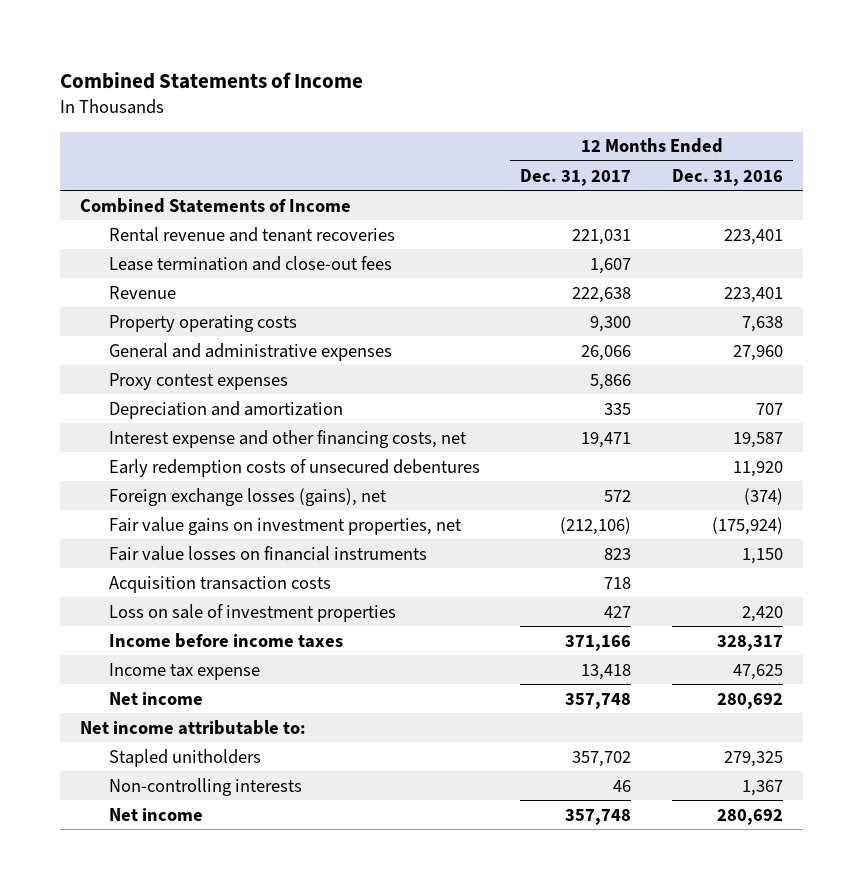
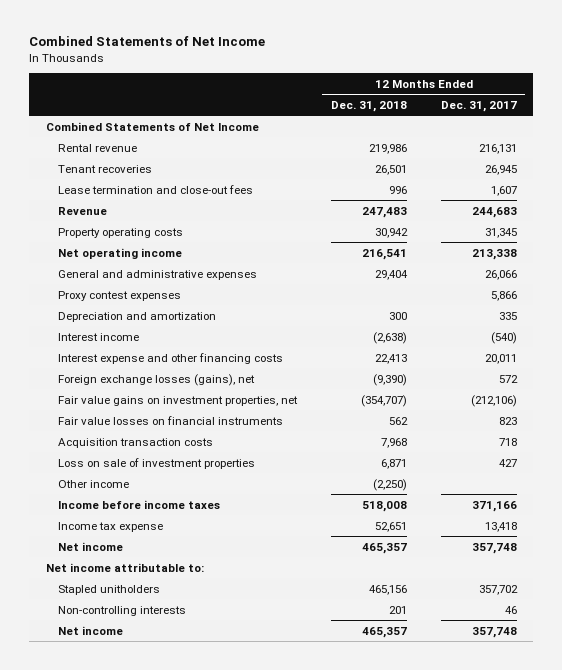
- Combined Statements of Income
+ Combined Statements of Net Income
- | 12 Months Ended Dec. 31, 2017 | 12 Months Ended Dec. 31, 2016
+ | 12 Months Ended Dec. 31, 2018 | 12 Months Ended Dec. 31, 2017
- Combined Statements of Income
- Rental revenue and tenant recoveries | 221,031 | 223,401
+ Combined Statements of Net Income
+ Rental revenue | 219,986 | 216,131
+ Tenant recoveries | 26,501 | 26,945
- Revenue | 222,638 | 223,401
- Property operating costs | 9,300 | 7,638
+ Revenue | 247,483 | 244,683
+ Property operating costs | 30,942 | 31,345
+ Net operating income | 216,541 | 213,338
- Interest expense and other financing costs, net | 19,471 | 19,587
- Early redemption costs of unsecured debentures | | 11,920
+ Interest income | (2,638) | (540)
+ Interest expense and other financing costs | 22,413 | 20,011
+ Other income | (2,250) |

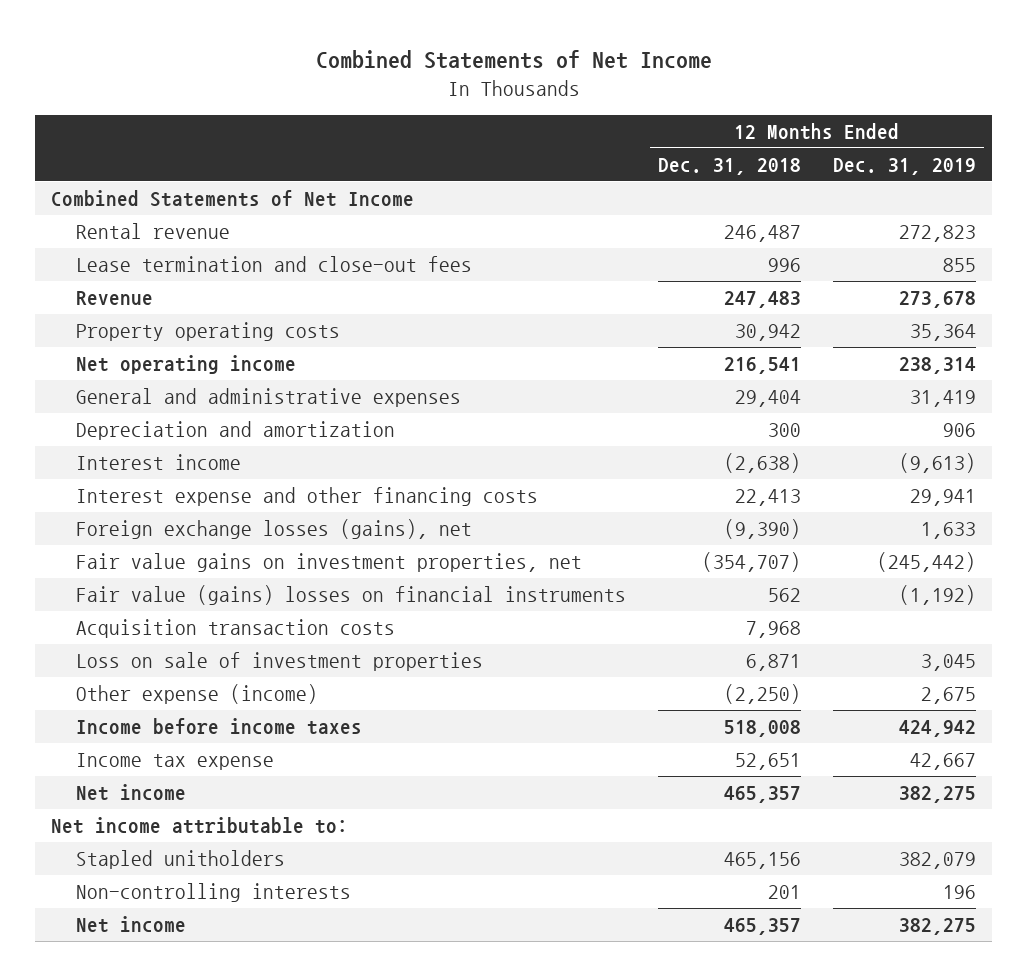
- | 12 Months Ended Dec. 31, 2018 | 12 Months Ended Dec. 31, 2017
+ | 12 Months Ended Dec. 31, 2018 | 12 Months Ended Dec. 31, 2019
- Rental revenue | 219,986 | 216,131
- Tenant recoveries | 26,501 | 26,945
+ Rental revenue | 246,487 | 272,823
- Proxy contest expenses | | 5,866
- Fair value losses on financial instruments | 562 | 823
+ Fair value (gains) losses on financial instruments | 562 | (1,192)
- Other income | (2,250) |
+ Other expense (income) | (2,250) | 2,675

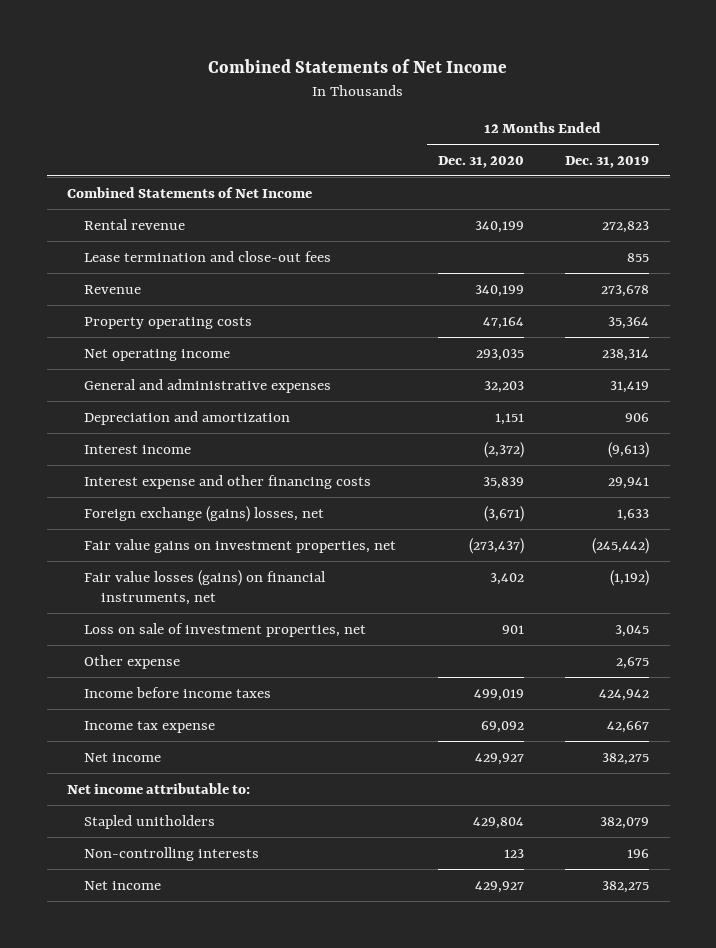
- | 12 Months Ended Dec. 31, 2018 | 12 Months Ended Dec. 31, 2019
+ | 12 Months Ended Dec. 31, 2020 | 12 Months Ended Dec. 31, 2019
- Foreign exchange losses (gains), net | (9,390) | 1,633
+ Foreign exchange (gains) losses, net | (3,671) | 1,633
- Fair value (gains) losses on financial instruments | 562 | (1,192)
- Acquisition transaction costs | 7,968 |
- Loss on sale of investment properties | 6,871 | 3,045
- Other expense (income) | (2,250) | 2,675
+ Fair value losses (gains) on financial instruments, net | 3,402 | (1,192)
+ Loss on sale of investment properties, net | 901 | 3,045
+ Other expense | | 2,675

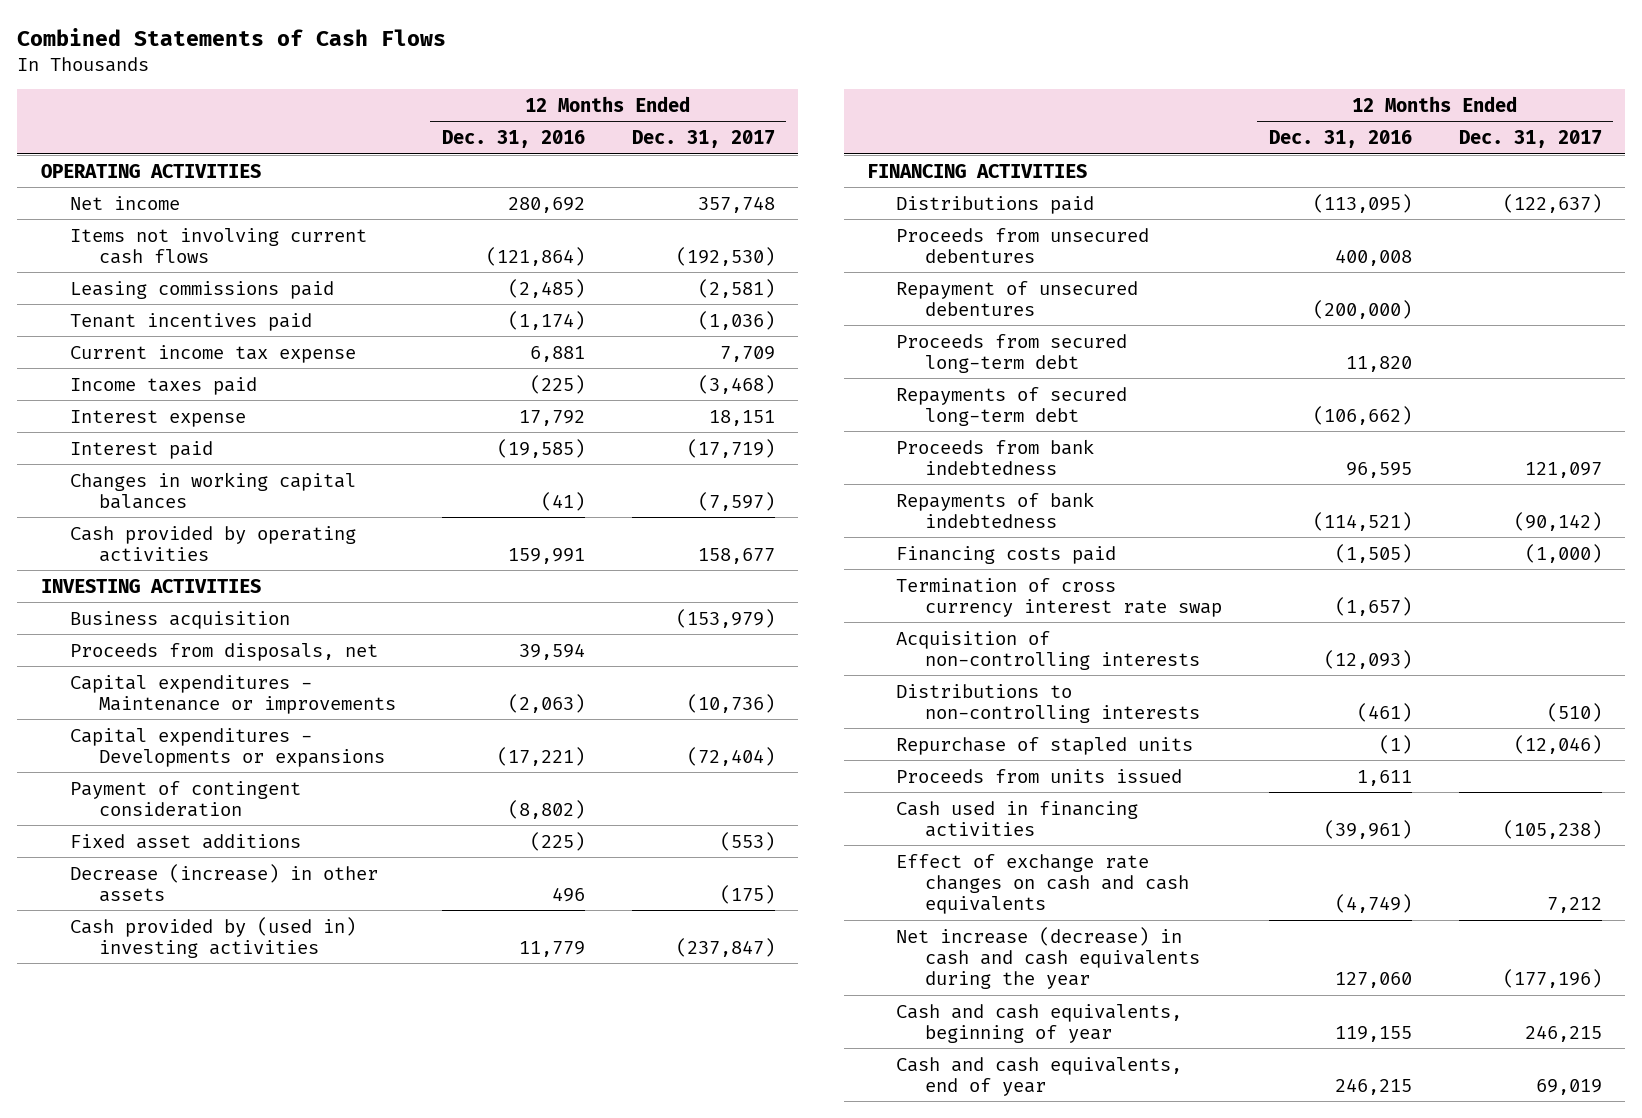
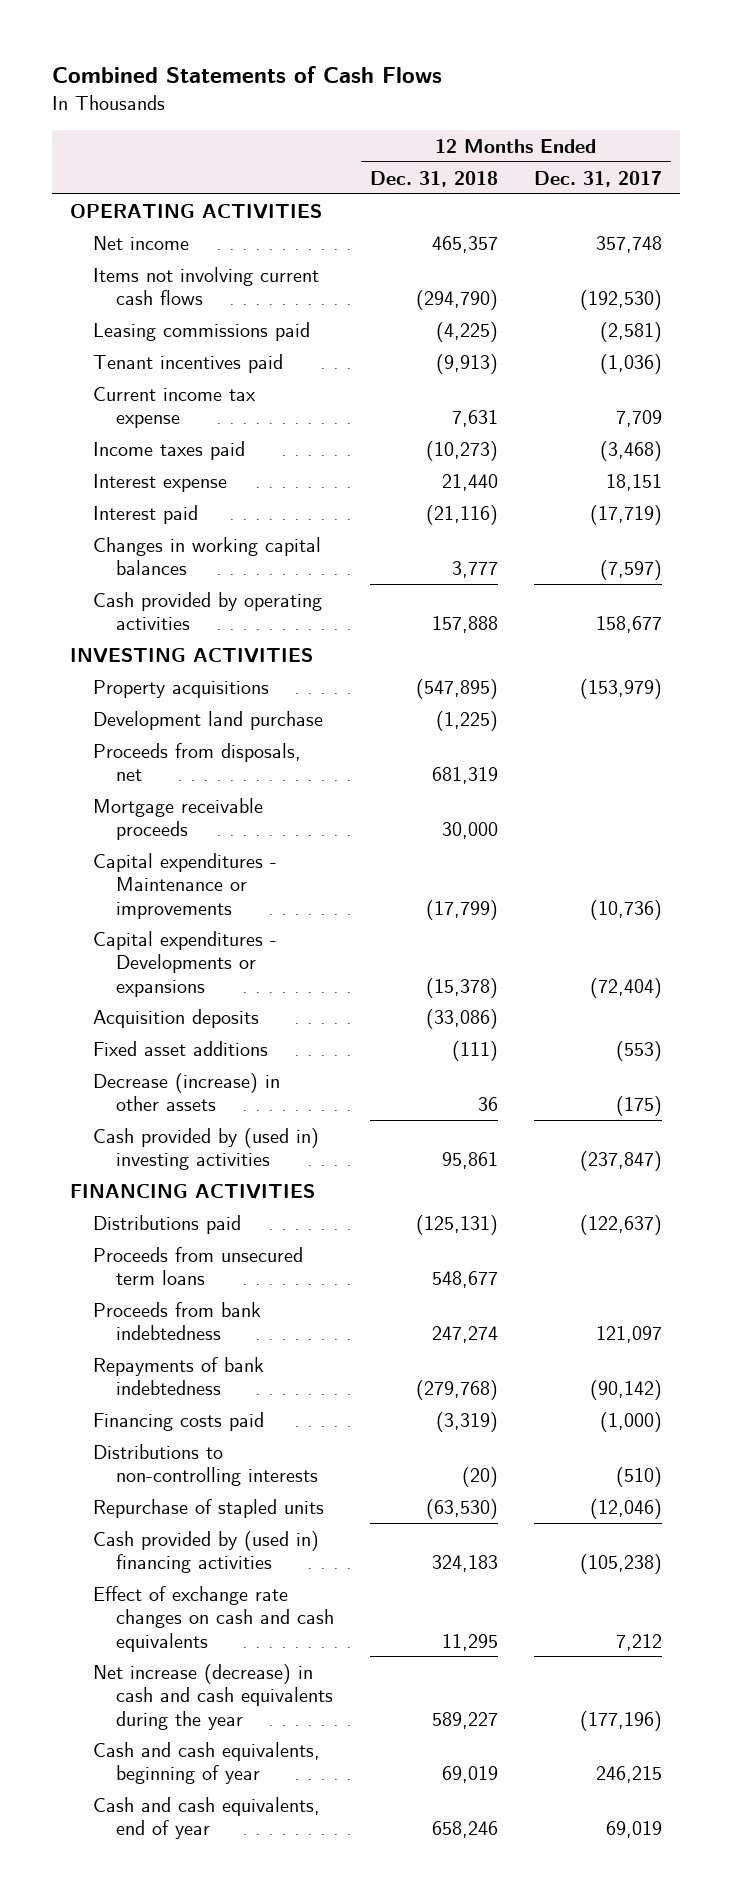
- | 12 Months Ended Dec. 31, 2016 | 12 Months Ended Dec. 31, 2017
+ | 12 Months Ended Dec. 31, 2018 | 12 Months Ended Dec. 31, 2017
- Business acquisition | | (153,979)
+ Property acquisitions | (547,895) | (153,979)
+ Development land purchase | (1,225) |
+ Mortgage receivable proceeds | 30,000 |
- Payment of contingent consideration | (8,802) |
+ Acquisition deposits | (33,086) |
- Proceeds from unsecured debentures | 400,008 |
- Repayment of unsecured debentures | (200,000) |
- Proceeds from secured long-term debt | 11,820 |
- Repayments of secured long-term debt | (106,662) |
+ Proceeds from unsecured term loans | 548,677 |
- Termination of cross currency interest rate swap | (1,657) |
- Acquisition of non-controlling interests | (12,093) |
- Proceeds from units issued | 1,611 |
- Cash used in financing activities | (39,961) | (105,238)
+ Cash provided by (used in) financing activities | 324,183 | (105,238)

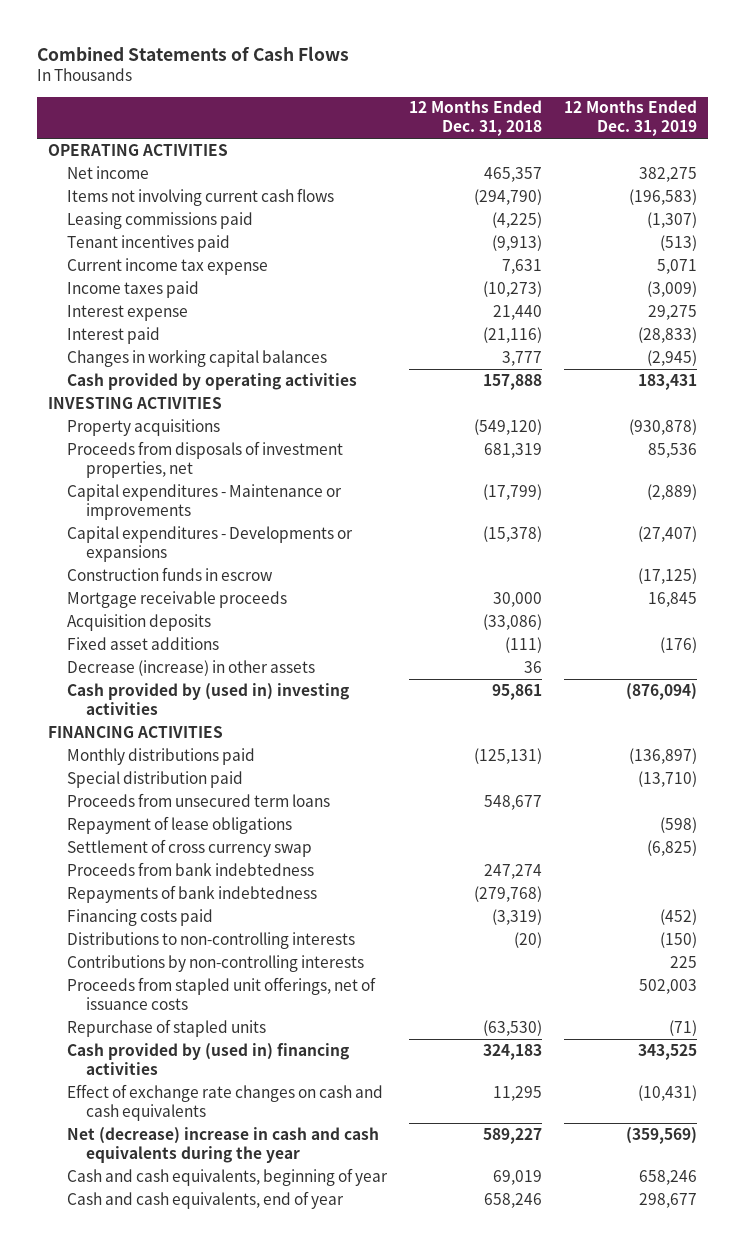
- | 12 Months Ended Dec. 31, 2018 | 12 Months Ended Dec. 31, 2017
+ | 12 Months Ended Dec. 31, 2018 | 12 Months Ended Dec. 31, 2019
- Property acquisitions | (547,895) | (153,979)
- Development land purchase | (1,225) |
- Proceeds from disposals, net | 681,319 |
+ Property acquisitions | (549,120) | (930,878)
+ Proceeds from disposals of investment properties, net | 681,319 | 85,536
+ Construction funds in escrow | | (17,125)
moved down: Mortgage receivable proceeds | 30,000 | 16,845
- Distributions paid | (125,131) | (122,637)
+ Monthly distributions paid | (125,131) | (136,897)
+ Special distribution paid | | (13,710)
+ Repayment of lease obligations | | (598)
+ Settlement of cross currency swap | | (6,825)
+ Contributions by non-controlling interests | | 225
+ Proceeds from stapled unit offerings, net of issuance costs | | 502,003
- Net increase (decrease) in cash and cash equivalents during the year | 589,227 | (177,196)
+ Net (decrease) increase in cash and cash equivalents during the year | 589,227 | (359,569)

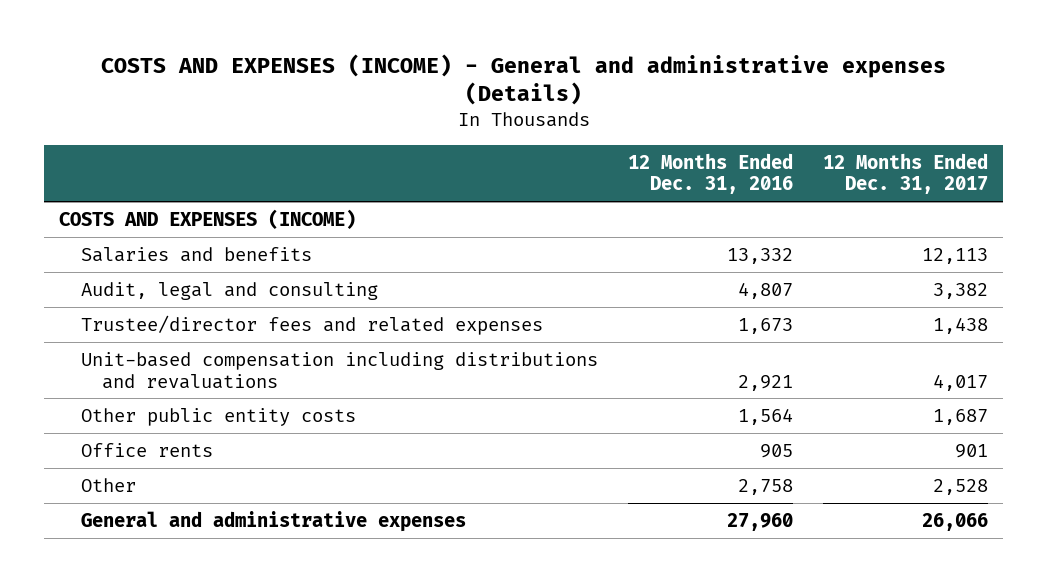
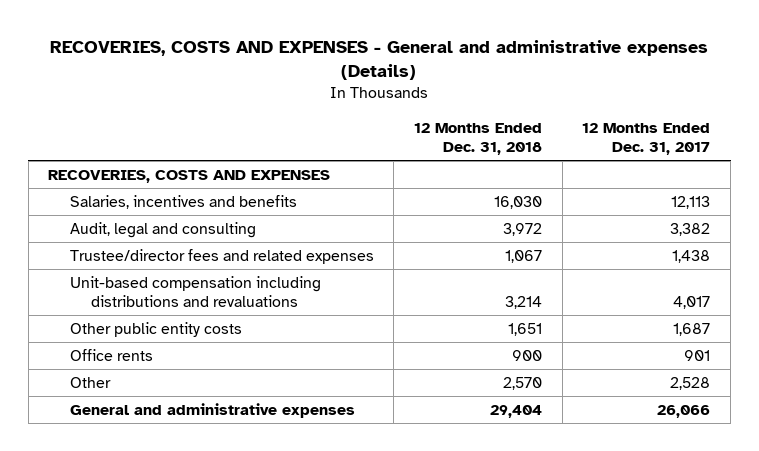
- COSTS AND EXPENSES (INCOME) - General and administrative expenses (Details)
+ RECOVERIES, COSTS AND EXPENSES - General and administrative expenses (Details)
- | 12 Months Ended Dec. 31, 2016 | 12 Months Ended Dec. 31, 2017
+ | 12 Months Ended Dec. 31, 2018 | 12 Months Ended Dec. 31, 2017
- COSTS AND EXPENSES (INCOME)
- Salaries and benefits | 13,332 | 12,113
+ RECOVERIES, COSTS AND EXPENSES
+ Salaries, incentives and benefits | 16,030 | 12,113

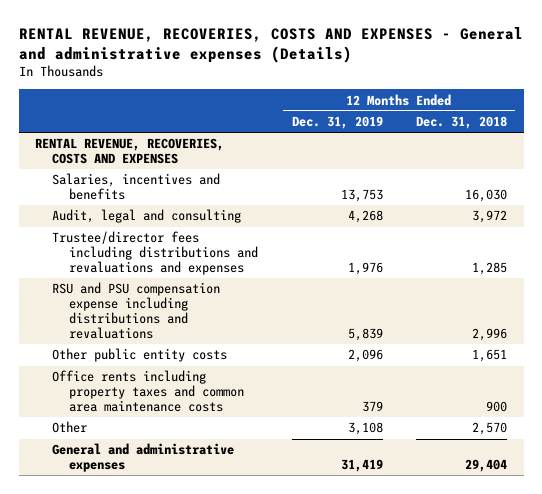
- RECOVERIES, COSTS AND EXPENSES - General and administrative expenses (Details)
+ RENTAL REVENUE, RECOVERIES, COSTS AND EXPENSES - General and administrative expenses (Details)
- | 12 Months Ended Dec. 31, 2018 | 12 Months Ended Dec. 31, 2017
+ | 12 Months Ended Dec. 31, 2019 | 12 Months Ended Dec. 31, 2018
- RECOVERIES, COSTS AND EXPENSES
+ RENTAL REVENUE, RECOVERIES, COSTS AND EXPENSES
- Trustee/director fees and related expenses | 1,067 | 1,438
- Unit-based compensation including distributions and revaluations | 3,214 | 4,017
+ Trustee/director fees including distributions and revaluations and expenses | 1,976 | 1,285
+ RSU and PSU compensation expense including distributions and revaluations | 5,839 | 2,996
- Office rents | 900 | 901
+ Office rents including property taxes and common area maintenance costs | 379 | 900

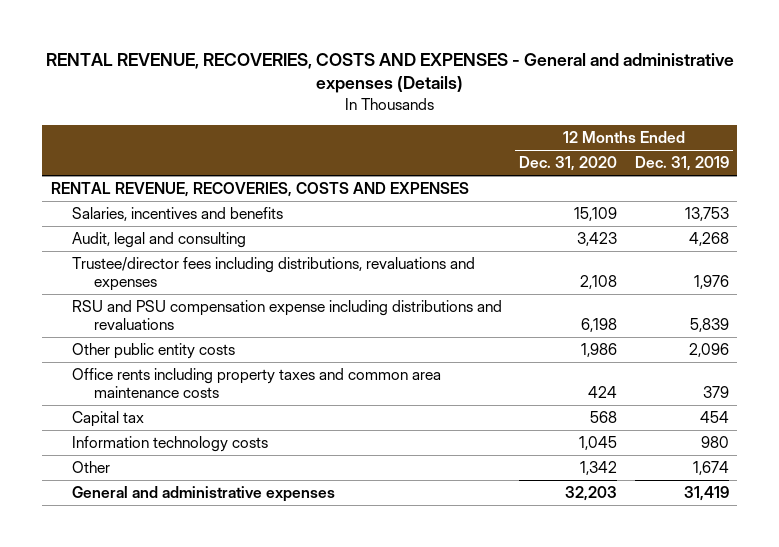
- | 12 Months Ended Dec. 31, 2019 | 12 Months Ended Dec. 31, 2018
+ | 12 Months Ended Dec. 31, 2020 | 12 Months Ended Dec. 31, 2019
- Trustee/director fees including distributions and revaluations and expenses | 1,976 | 1,285
+ Trustee/director fees including distributions, revaluations and expenses | 2,108 | 1,976
- Other | 3,108 | 2,570
+ Capital tax | 568 | 454
+ Information technology costs | 1,045 | 980
+ Other | 1,342 | 1,674

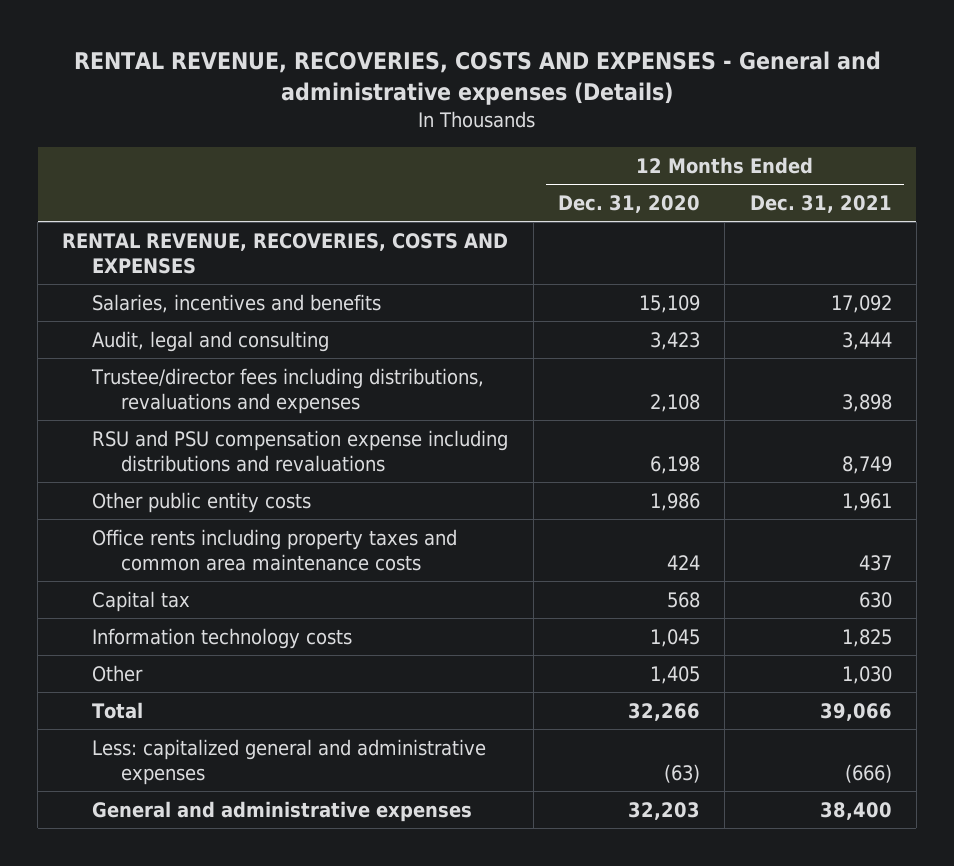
- | 12 Months Ended Dec. 31, 2020 | 12 Months Ended Dec. 31, 2019
+ | 12 Months Ended Dec. 31, 2020 | 12 Months Ended Dec. 31, 2021
- Other | 1,342 | 1,674
+ Other | 1,405 | 1,030
+ Total | 32,266 | 39,066
+ Less: capitalized general and administrative expenses | (63) | (666)

